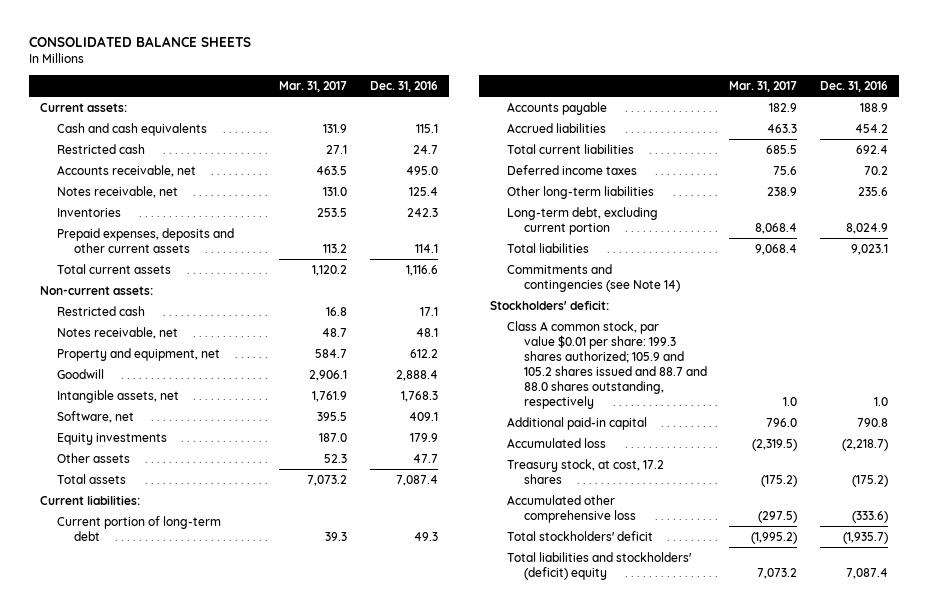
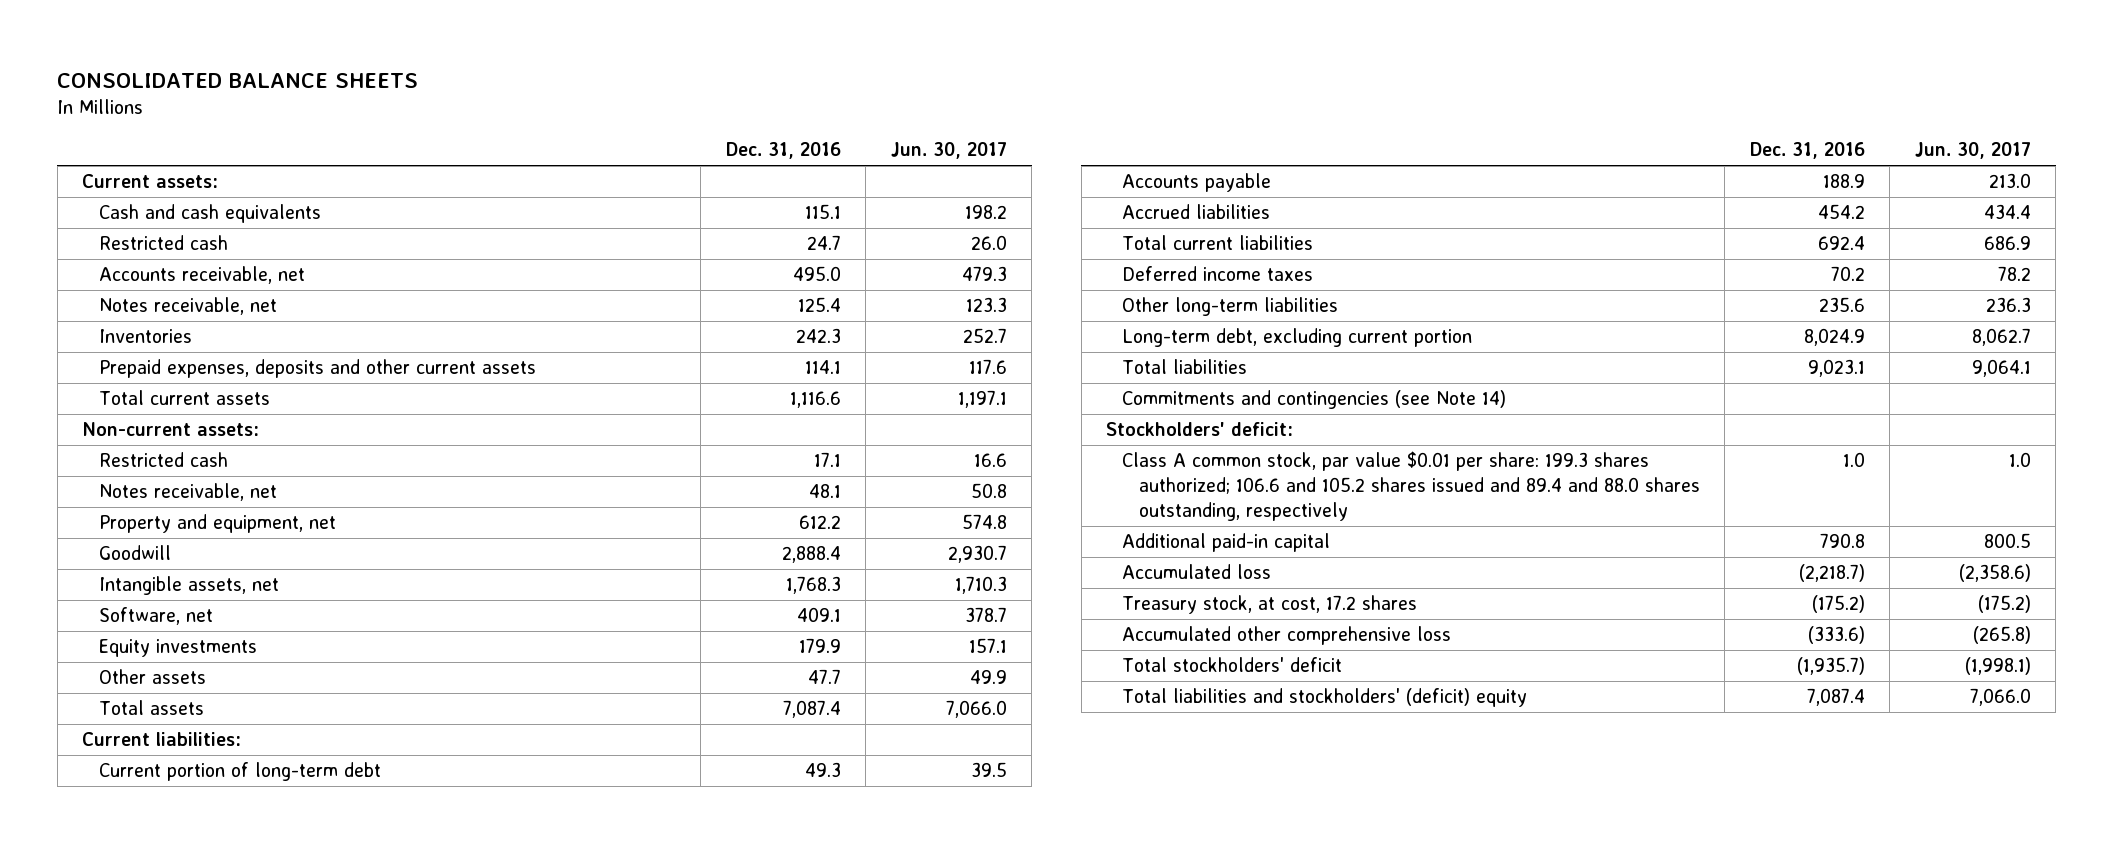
- | Mar. 31, 2017 | Dec. 31, 2016
+ | Dec. 31, 2016 | Jun. 30, 2017
- Class A common stock, par value $0.01 per share: 199.3 shares authorized; 105.9 and 105.2 shares issued and 88.7 and 88.0 shares outstanding, respectively | 1.0 | 1.0
+ Class A common stock, par value $0.01 per share: 199.3 shares authorized; 106.6 and 105.2 shares issued and 89.4 and 88.0 shares outstanding, respectively | 1.0 | 1.0

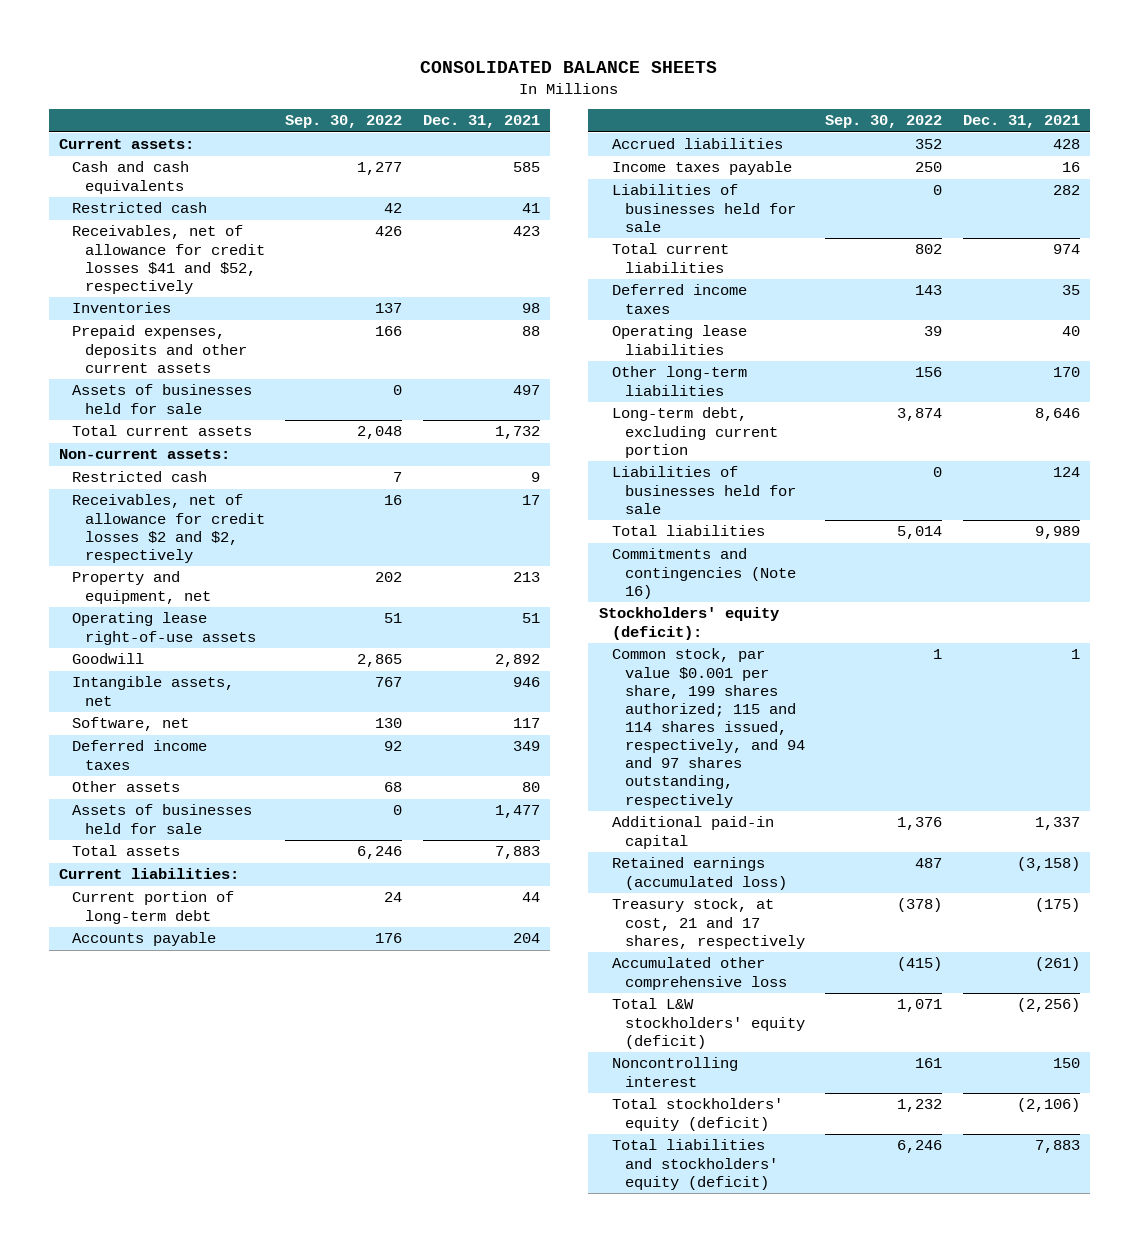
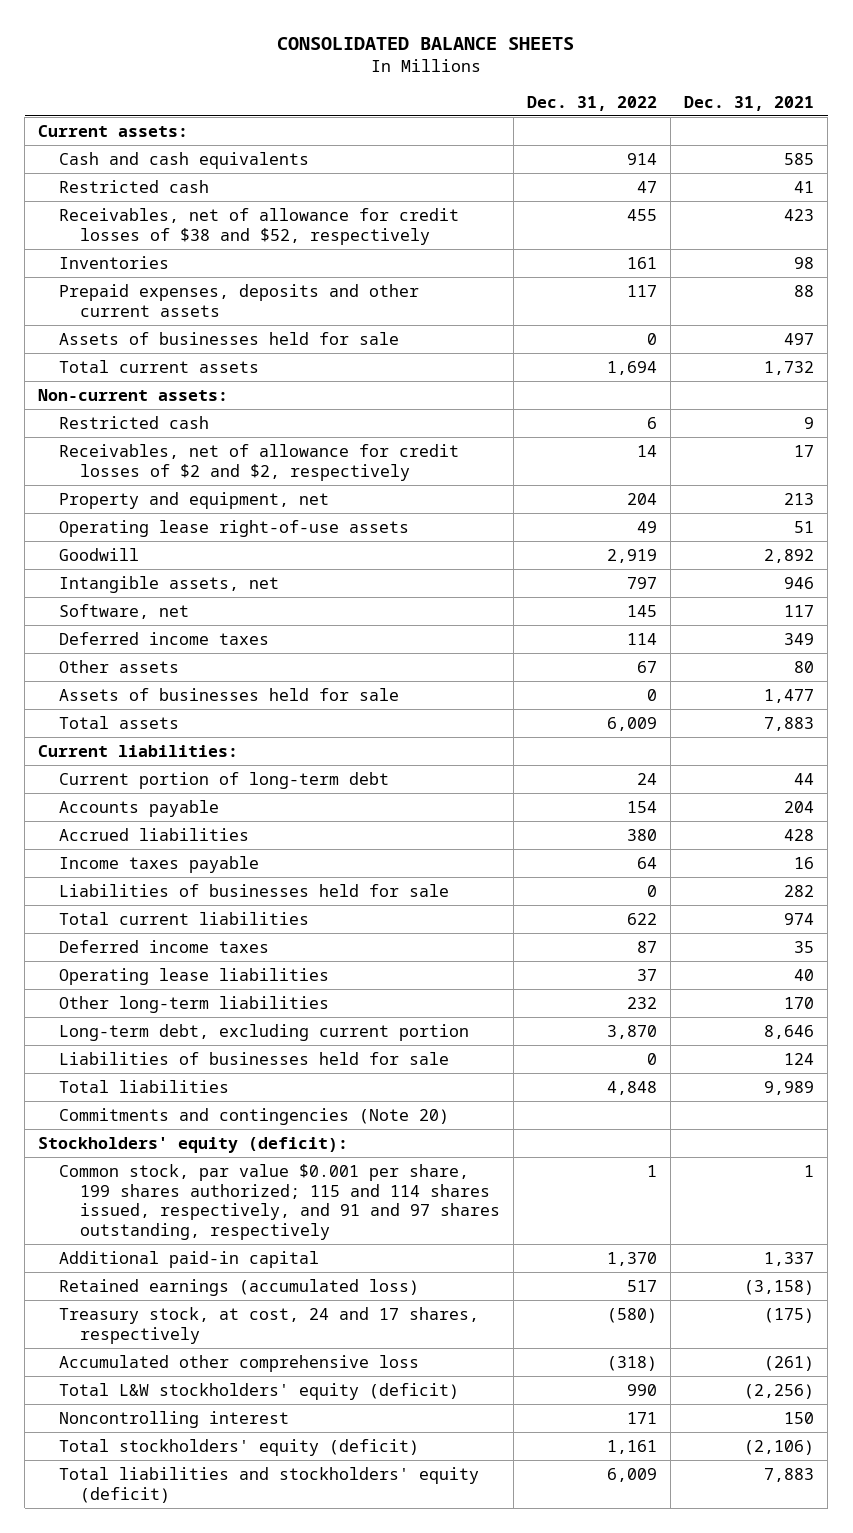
- | Sep. 30, 2022 | Dec. 31, 2021
+ | Dec. 31, 2022 | Dec. 31, 2021
- Receivables, net of allowance for credit losses $41 and $52, respectively | 426 | 423
+ Receivables, net of allowance for credit losses of $38 and $52, respectively | 455 | 423
- Receivables, net of allowance for credit losses $2 and $2, respectively | 16 | 17
+ Receivables, net of allowance for credit losses of $2 and $2, respectively | 14 | 17
- Commitments and contingencies (Note 16)
+ Commitments and contingencies (Note 20)
- Common stock, par value $0.001 per share, 199 shares authorized; 115 and 114 shares issued, respectively, and 94 and 97 shares outstanding, respectively | 1 | 1
+ Common stock, par value $0.001 per share, 199 shares authorized; 115 and 114 shares issued, respectively, and 91 and 97 shares outstanding, respectively | 1 | 1
- Treasury stock, at cost, 21 and 17 shares, respectively | (378) | (175)
+ Treasury stock, at cost, 24 and 17 shares, respectively | (580) | (175)

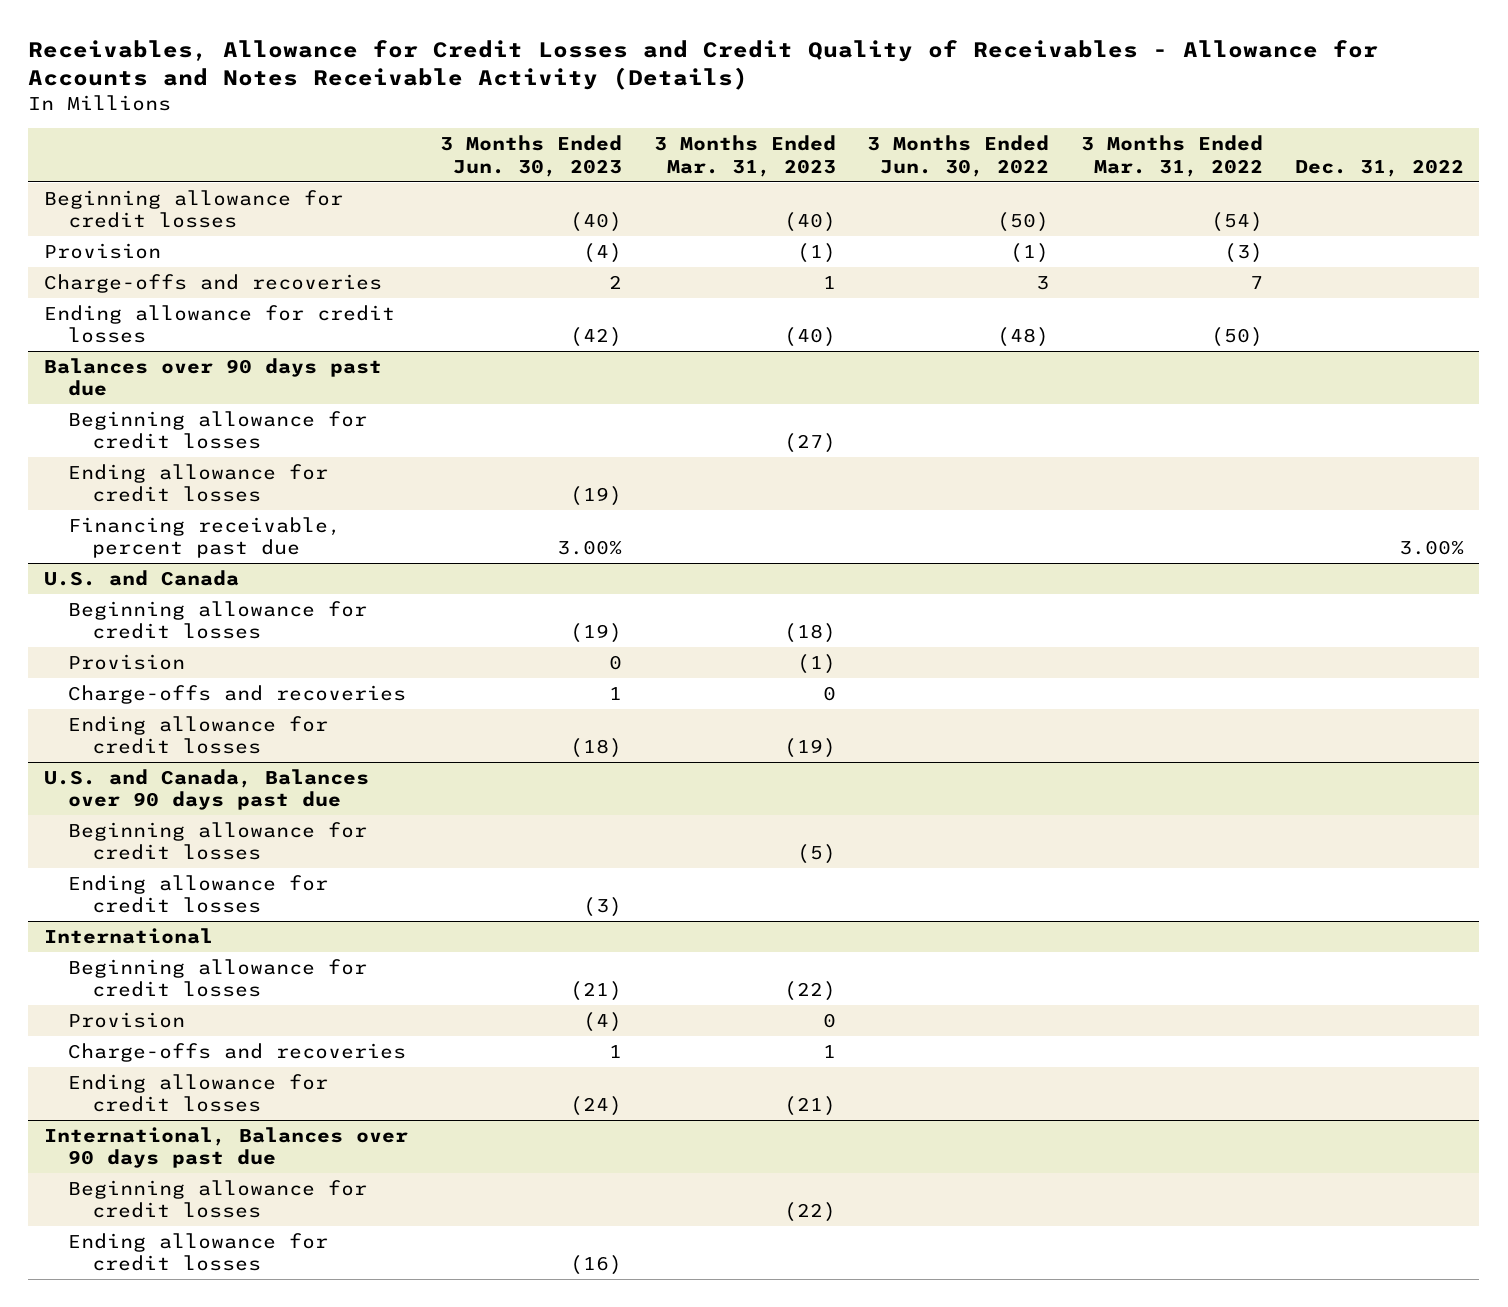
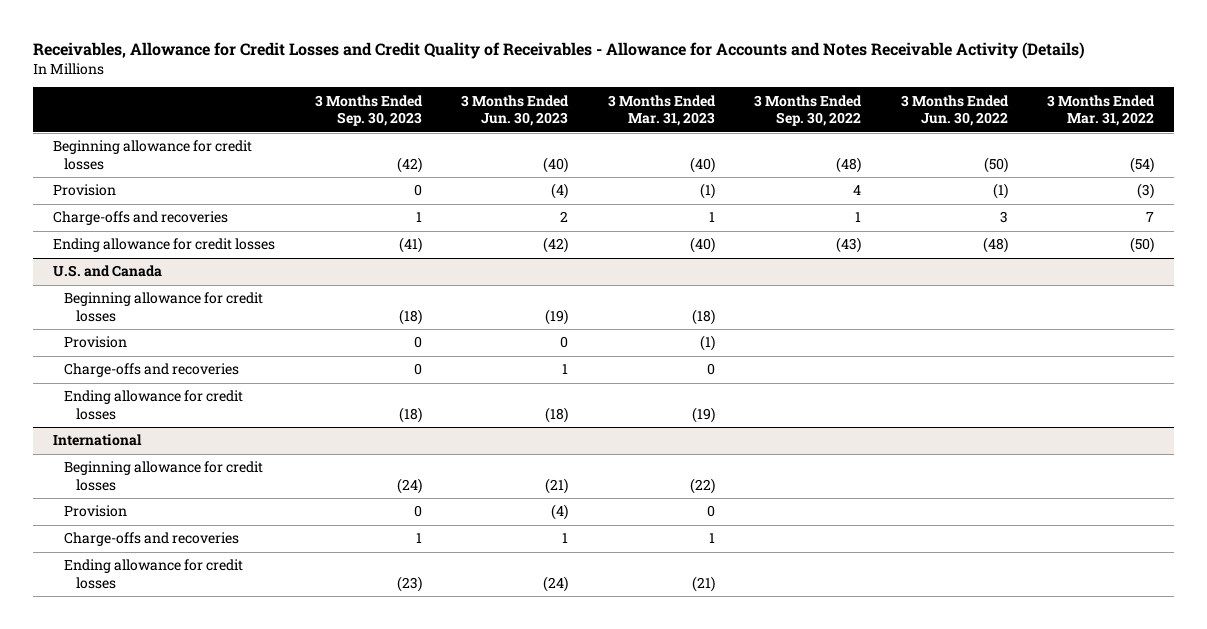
- | 3 Months Ended Jun. 30, 2023 | 3 Months Ended Mar. 31, 2023 | 3 Months Ended Jun. 30, 2022 | 3 Months Ended Mar. 31, 2022 | Dec. 31, 2022
+ | 3 Months Ended Sep. 30, 2023 | 3 Months Ended Jun. 30, 2023 | 3 Months Ended Mar. 31, 2023 | 3 Months Ended Sep. 30, 2022 | 3 Months Ended Jun. 30, 2022 | 3 Months Ended Mar. 31, 2022
- Balances over 90 days past due
- Beginning allowance for credit losses | | (27) | | |
- Ending allowance for credit losses | (19) | | | |
- Financing receivable, percent past due | 3.00% | | | | 3.00%
- U.S. and Canada, Balances over 90 days past due
- Beginning allowance for credit losses | | (5) | | |
- Ending allowance for credit losses | (3) | | | |
- International, Balances over 90 days past due
- Beginning allowance for credit losses | | (22) | | |
- Ending allowance for credit losses | (16) | | | |

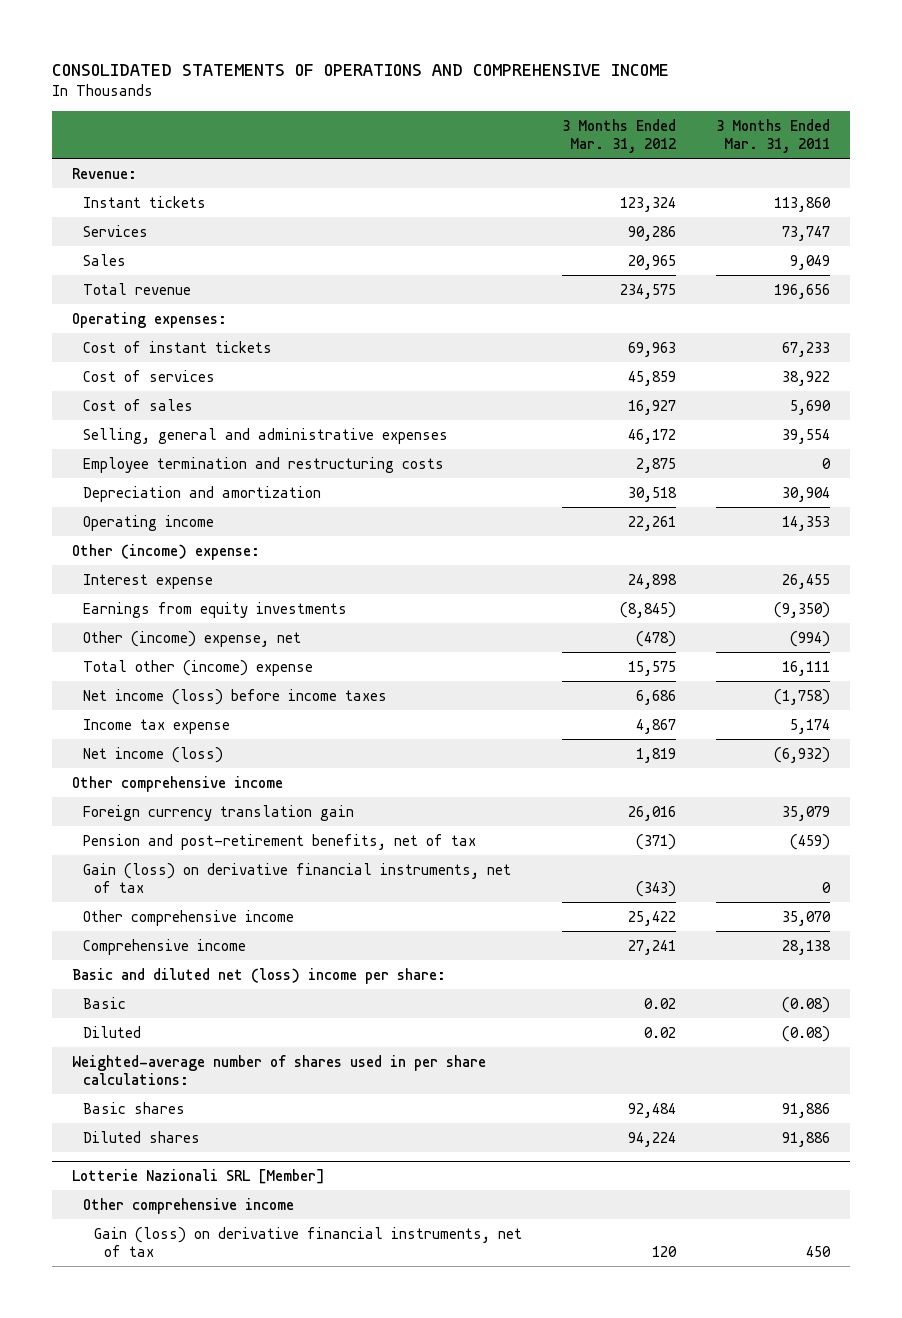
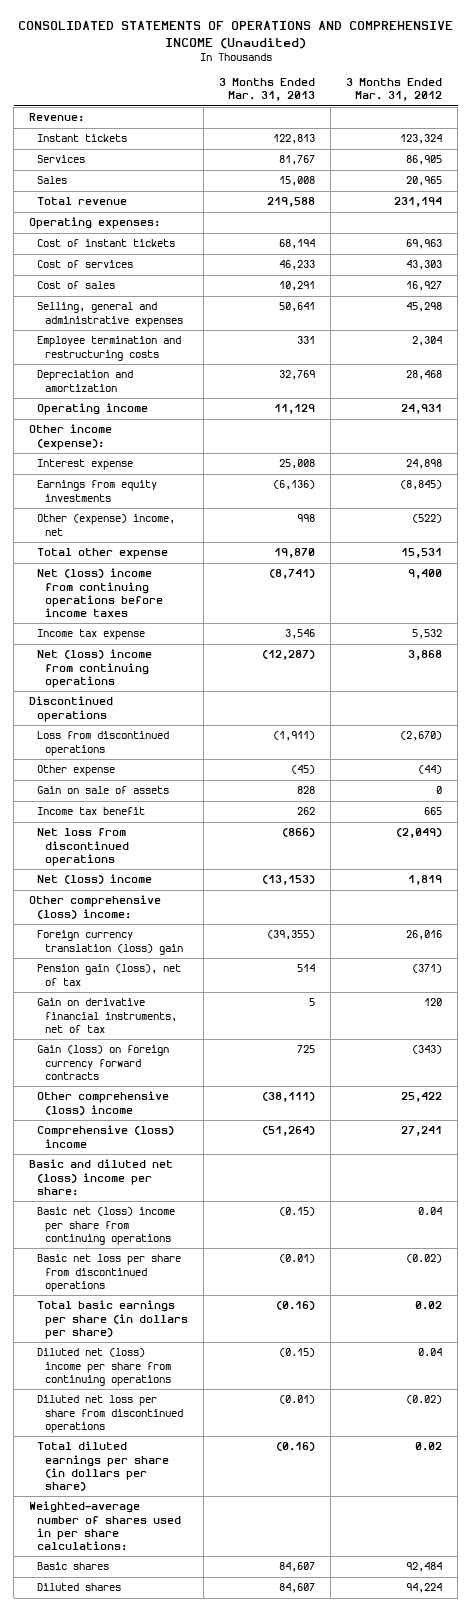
- CONSOLIDATED STATEMENTS OF OPERATIONS AND COMPREHENSIVE INCOME
+ CONSOLIDATED STATEMENTS OF OPERATIONS AND COMPREHENSIVE INCOME (Unaudited)
- | 3 Months Ended Mar. 31, 2012 | 3 Months Ended Mar. 31, 2011
+ | 3 Months Ended Mar. 31, 2013 | 3 Months Ended Mar. 31, 2012
- Services | 90,286 | 73,747
+ Services | 81,767 | 86,905
- Total revenue | 234,575 | 196,656
+ Total revenue | 219,588 | 231,194
- Cost of services | 45,859 | 38,922
+ Cost of services | 46,233 | 43,303
- Selling, general and administrative expenses | 46,172 | 39,554
- Employee termination and restructuring costs | 2,875 | 0
- Depreciation and amortization | 30,518 | 30,904
- Operating income | 22,261 | 14,353
- Other (income) expense:
+ Selling, general and administrative expenses | 50,641 | 45,298
+ Employee termination and restructuring costs | 331 | 2,304
+ Depreciation and amortization | 32,769 | 28,468
+ Operating income | 11,129 | 24,931
+ Other income (expense):
- Other (income) expense, net | (478) | (994)
- Total other (income) expense | 15,575 | 16,111
- Net income (loss) before income taxes | 6,686 | (1,758)
- Income tax expense | 4,867 | 5,174
- Net income (loss) | 1,819 | (6,932)
- Other comprehensive income
- Foreign currency translation gain | 26,016 | 35,079
- Pension and post-retirement benefits, net of tax | (371) | (459)
- Gain (loss) on derivative financial instruments, net of tax | (343) | 0
- Other comprehensive income | 25,422 | 35,070
- Comprehensive income | 27,241 | 28,138
+ Other (expense) income, net | 998 | (522)
+ Total other expense | 19,870 | 15,531
+ Net (loss) income from continuing operations before income taxes | (8,741) | 9,400
+ Income tax expense | 3,546 | 5,532
+ Net (loss) income from continuing operations | (12,287) | 3,868
+ Discontinued operations
+ Loss from discontinued operations | (1,911) | (2,670)
+ Other expense | (45) | (44)
+ Gain on sale of assets | 828 | 0
+ Income tax benefit | 262 | 665
+ Net loss from discontinued operations | (866) | (2,049)
+ Net (loss) income | (13,153) | 1,819
+ Other comprehensive (loss) income:
+ Foreign currency translation (loss) gain | (39,355) | 26,016
+ Pension gain (loss), net of tax | 514 | (371)
+ Gain on derivative financial instruments, net of tax | 5 | 120
+ Gain (loss) on foreign currency forward contracts | 725 | (343)
+ Other comprehensive (loss) income | (38,111) | 25,422
+ Comprehensive (loss) income | (51,264) | 27,241
- Basic | 0.02 | (0.08)
- Diluted | 0.02 | (0.08)
+ Basic net (loss) income per share from continuing operations | (0.15) | 0.04
+ Basic net loss per share from discontinued operations | (0.01) | (0.02)
+ Total basic earnings per share (in dollars per share) | (0.16) | 0.02
+ Diluted net (loss) income per share from continuing operations | (0.15) | 0.04
+ Diluted net loss per share from discontinued operations | (0.01) | (0.02)
+ Total diluted earnings per share (in dollars per share) | (0.16) | 0.02
- Lotterie Nazionali SRL [Member]
- Other comprehensive income
- Gain (loss) on derivative financial instruments, net of tax | 120 | 450

